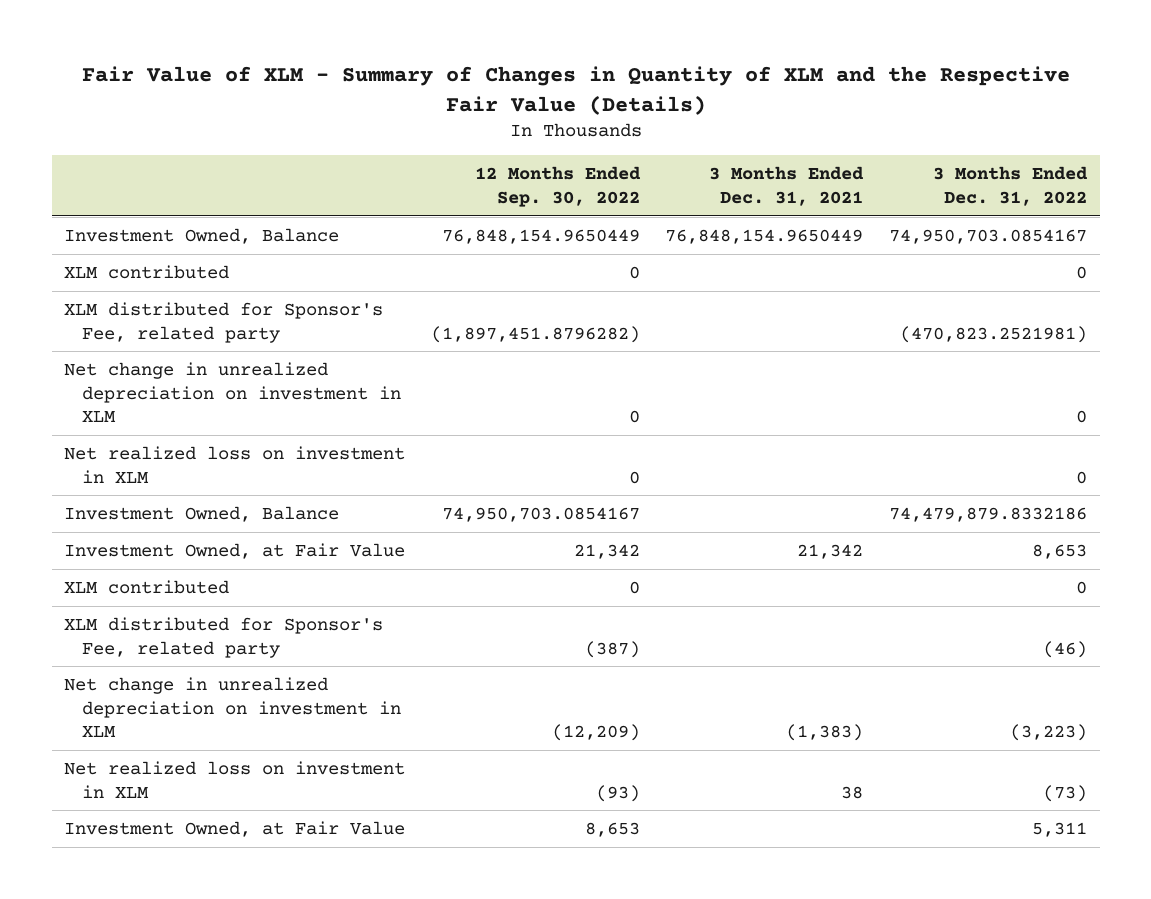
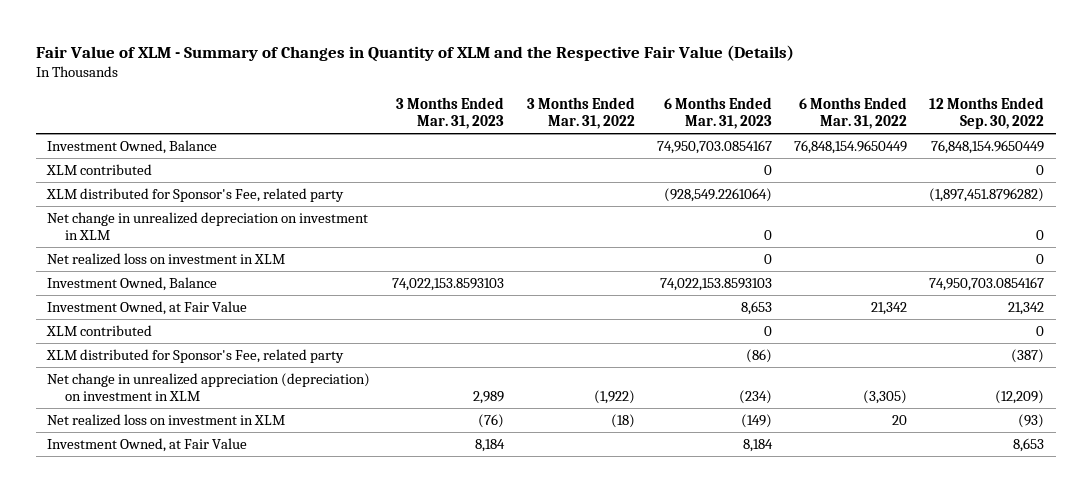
- | 12 Months Ended Sep. 30, 2022 | 3 Months Ended Dec. 31, 2021 | 3 Months Ended Dec. 31, 2022
+ | 3 Months Ended Mar. 31, 2023 | 3 Months Ended Mar. 31, 2022 | 6 Months Ended Mar. 31, 2023 | 6 Months Ended Mar. 31, 2022 | 12 Months Ended Sep. 30, 2022
- Net change in unrealized depreciation on investment in XLM | (12,209) | (1,383) | (3,223)
+ Net change in unrealized appreciation (depreciation) on investment in XLM | 2,989 | (1,922) | (234) | (3,305) | (12,209)

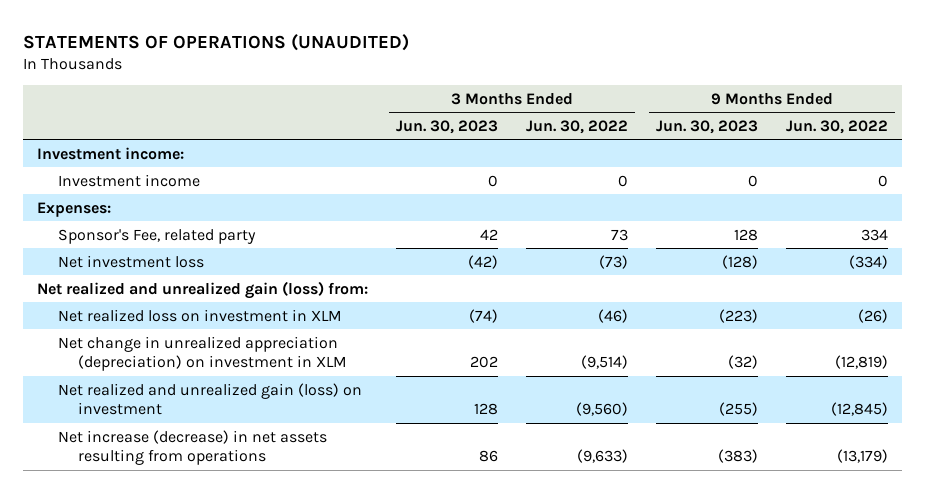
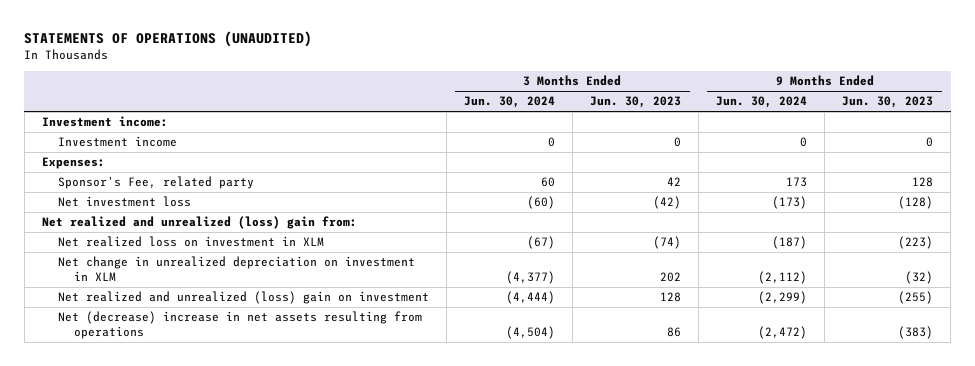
- | 3 Months Ended Jun. 30, 2023 | 3 Months Ended Jun. 30, 2022 | 9 Months Ended Jun. 30, 2023 | 9 Months Ended Jun. 30, 2022
+ | 3 Months Ended Jun. 30, 2024 | 3 Months Ended Jun. 30, 2023 | 9 Months Ended Jun. 30, 2024 | 9 Months Ended Jun. 30, 2023
- Net realized and unrealized gain (loss) from:
+ Net realized and unrealized (loss) gain from:
- Net change in unrealized appreciation (depreciation) on investment in XLM | 202 | (9,514) | (32) | (12,819)
- Net realized and unrealized gain (loss) on investment | 128 | (9,560) | (255) | (12,845)
- Net increase (decrease) in net assets resulting from operations | 86 | (9,633) | (383) | (13,179)
+ Net change in unrealized depreciation on investment in XLM | (4,377) | 202 | (2,112) | (32)
+ Net realized and unrealized (loss) gain on investment | (4,444) | 128 | (2,299) | (255)
+ Net (decrease) increase in net assets resulting from operations | (4,504) | 86 | (2,472) | (383)

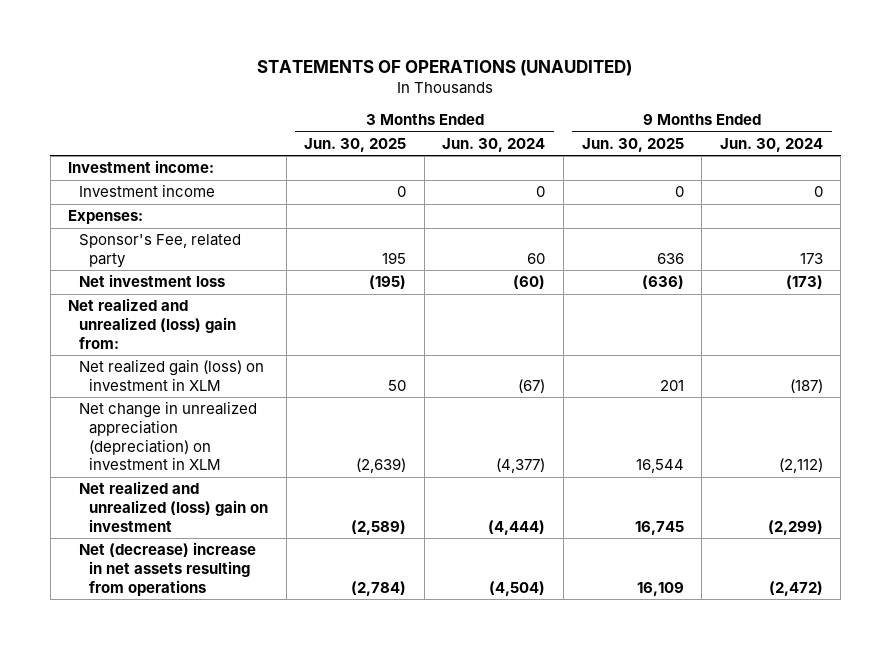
- | 3 Months Ended Jun. 30, 2024 | 3 Months Ended Jun. 30, 2023 | 9 Months Ended Jun. 30, 2024 | 9 Months Ended Jun. 30, 2023
+ | 3 Months Ended Jun. 30, 2025 | 3 Months Ended Jun. 30, 2024 | 9 Months Ended Jun. 30, 2025 | 9 Months Ended Jun. 30, 2024
- Net realized loss on investment in XLM | (67) | (74) | (187) | (223)
- Net change in unrealized depreciation on investment in XLM | (4,377) | 202 | (2,112) | (32)
+ Net realized gain (loss) on investment in XLM | 50 | (67) | 201 | (187)
+ Net change in unrealized appreciation (depreciation) on investment in XLM | (2,639) | (4,377) | 16,544 | (2,112)

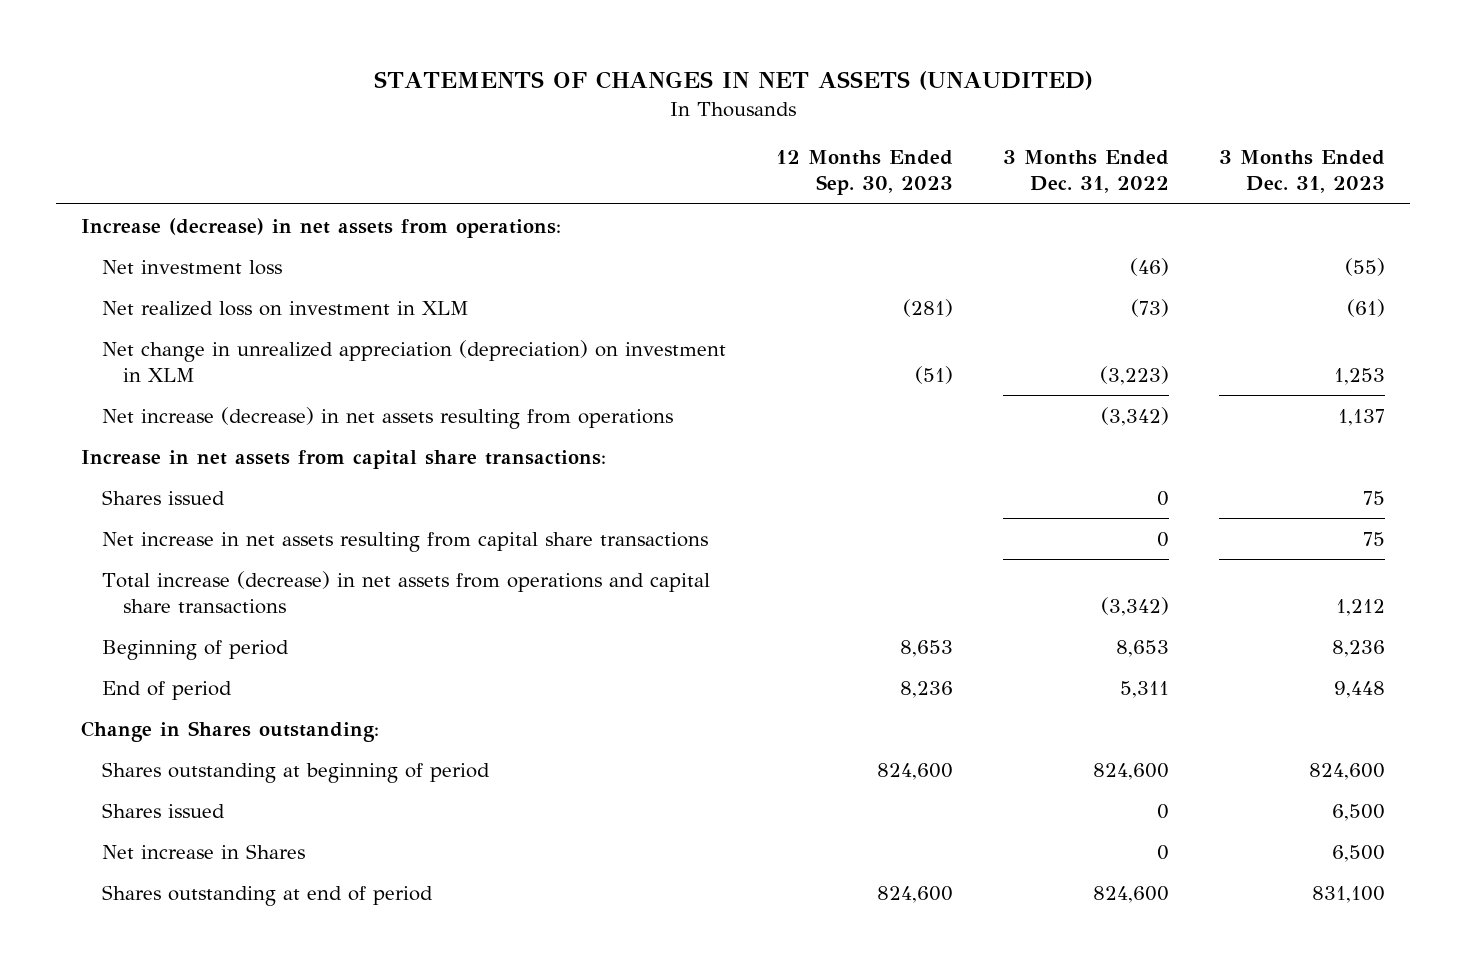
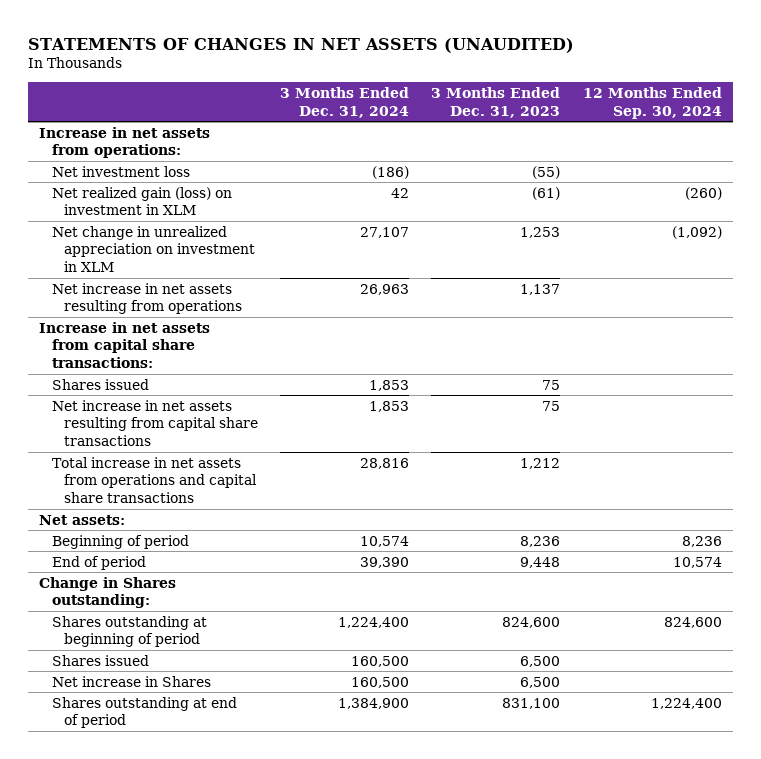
- | 12 Months Ended Sep. 30, 2023 | 3 Months Ended Dec. 31, 2022 | 3 Months Ended Dec. 31, 2023
+ | 3 Months Ended Dec. 31, 2024 | 3 Months Ended Dec. 31, 2023 | 12 Months Ended Sep. 30, 2024
- Increase (decrease) in net assets from operations:
+ Increase in net assets from operations:
- Net realized loss on investment in XLM | (281) | (73) | (61)
- Net change in unrealized appreciation (depreciation) on investment in XLM | (51) | (3,223) | 1,253
- Net increase (decrease) in net assets resulting from operations | | (3,342) | 1,137
+ Net realized gain (loss) on investment in XLM | 42 | (61) | (260)
+ Net change in unrealized appreciation on investment in XLM | 27,107 | 1,253 | (1,092)
+ Net increase in net assets resulting from operations | 26,963 | 1,137 |
- Total increase (decrease) in net assets from operations and capital share transactions | | (3,342) | 1,212
+ Total increase in net assets from operations and capital share transactions | 28,816 | 1,212 |
+ Net assets:

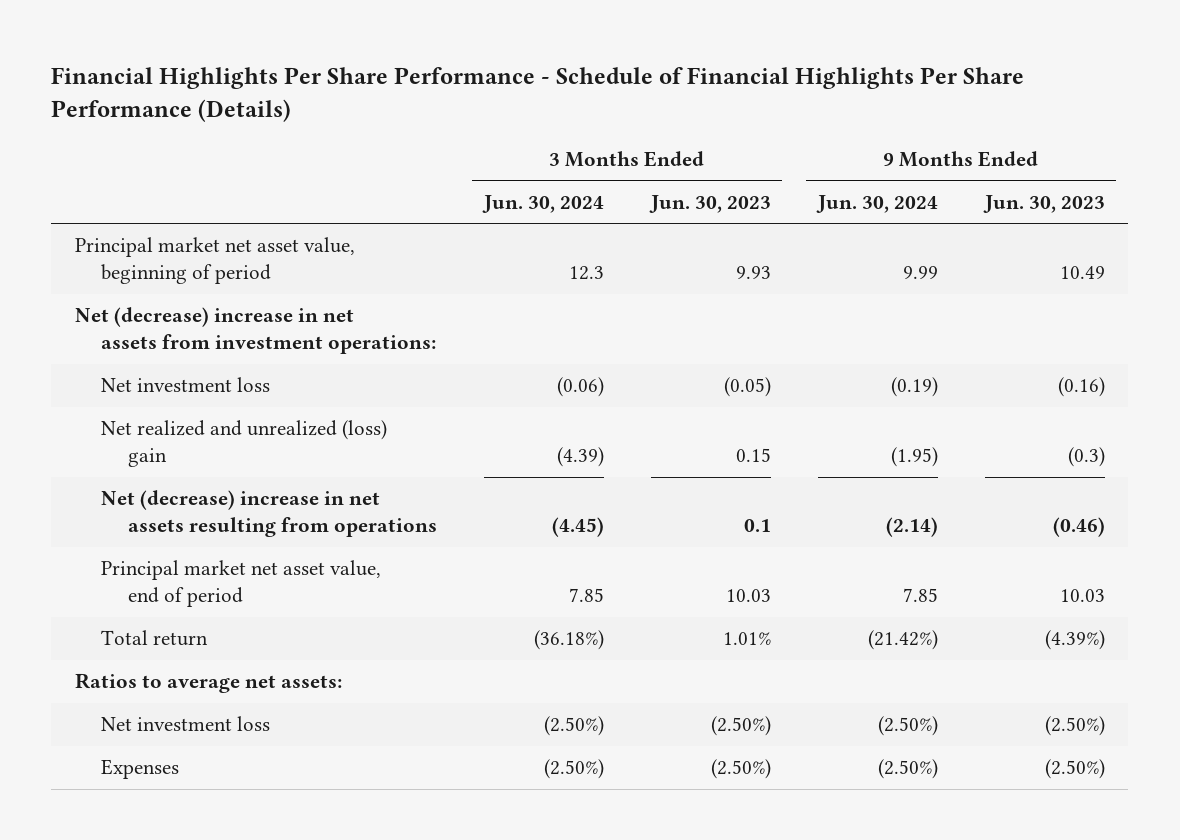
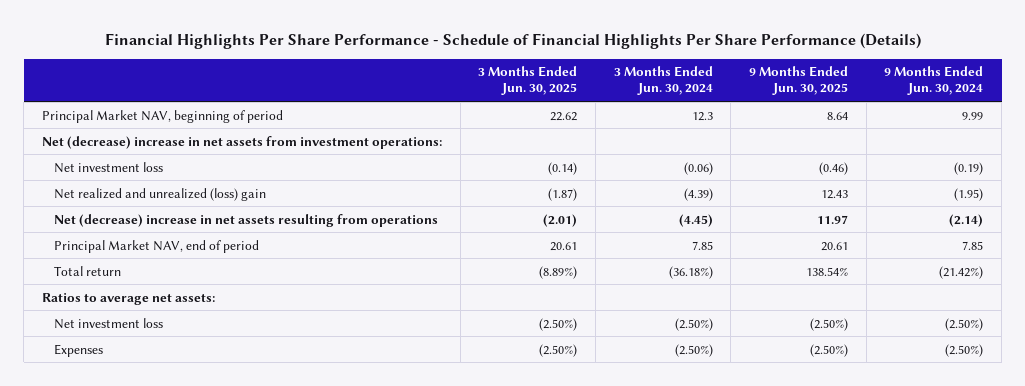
- | 3 Months Ended Jun. 30, 2024 | 3 Months Ended Jun. 30, 2023 | 9 Months Ended Jun. 30, 2024 | 9 Months Ended Jun. 30, 2023
+ | 3 Months Ended Jun. 30, 2025 | 3 Months Ended Jun. 30, 2024 | 9 Months Ended Jun. 30, 2025 | 9 Months Ended Jun. 30, 2024
- Principal market net asset value, beginning of period | 12.3 | 9.93 | 9.99 | 10.49
+ Principal Market NAV, beginning of period | 22.62 | 12.3 | 8.64 | 9.99
- Principal market net asset value, end of period | 7.85 | 10.03 | 7.85 | 10.03
+ Principal Market NAV, end of period | 20.61 | 7.85 | 20.61 | 7.85

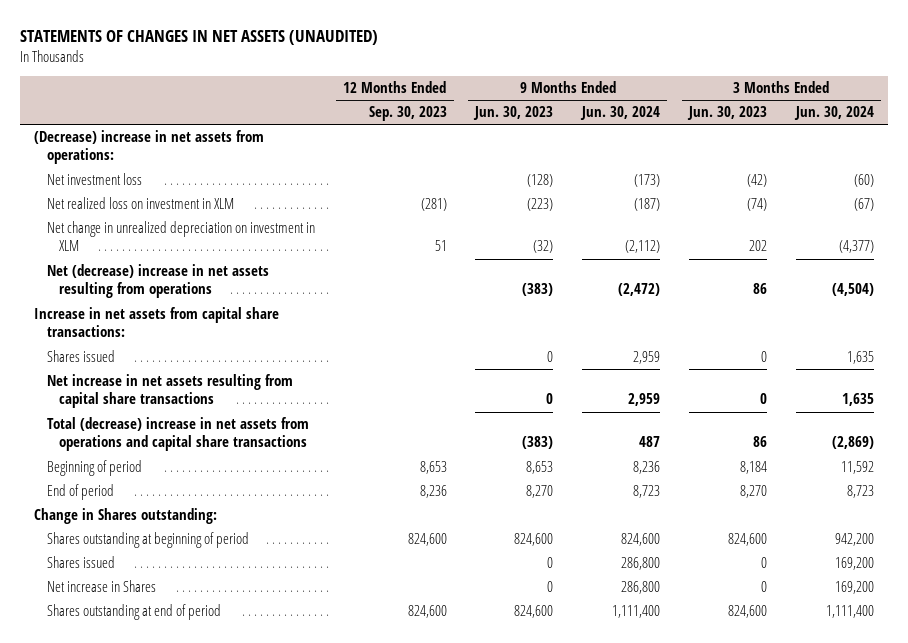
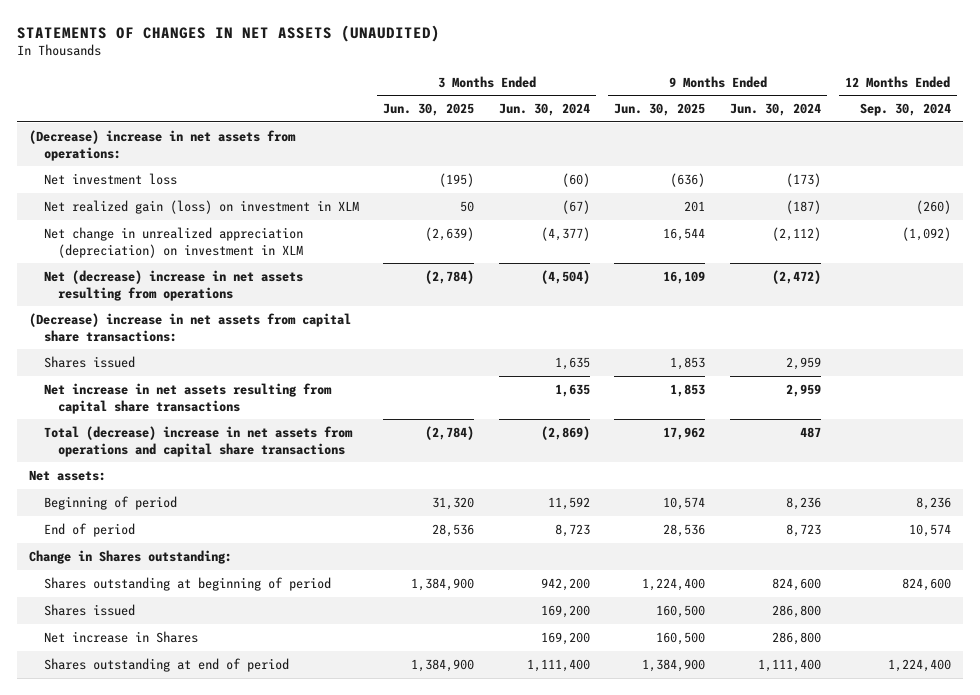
- | 12 Months Ended Sep. 30, 2023 | 9 Months Ended Jun. 30, 2023 | 9 Months Ended Jun. 30, 2024 | 3 Months Ended Jun. 30, 2023 | 3 Months Ended Jun. 30, 2024
+ | 3 Months Ended Jun. 30, 2025 | 3 Months Ended Jun. 30, 2024 | 9 Months Ended Jun. 30, 2025 | 9 Months Ended Jun. 30, 2024 | 12 Months Ended Sep. 30, 2024
- Net realized loss on investment in XLM | (281) | (223) | (187) | (74) | (67)
- Net change in unrealized depreciation on investment in XLM | 51 | (32) | (2,112) | 202 | (4,377)
+ Net realized gain (loss) on investment in XLM | 50 | (67) | 201 | (187) | (260)
+ Net change in unrealized appreciation (depreciation) on investment in XLM | (2,639) | (4,377) | 16,544 | (2,112) | (1,092)
- Increase in net assets from capital share transactions:
+ (Decrease) increase in net assets from capital share transactions:
+ Net assets:

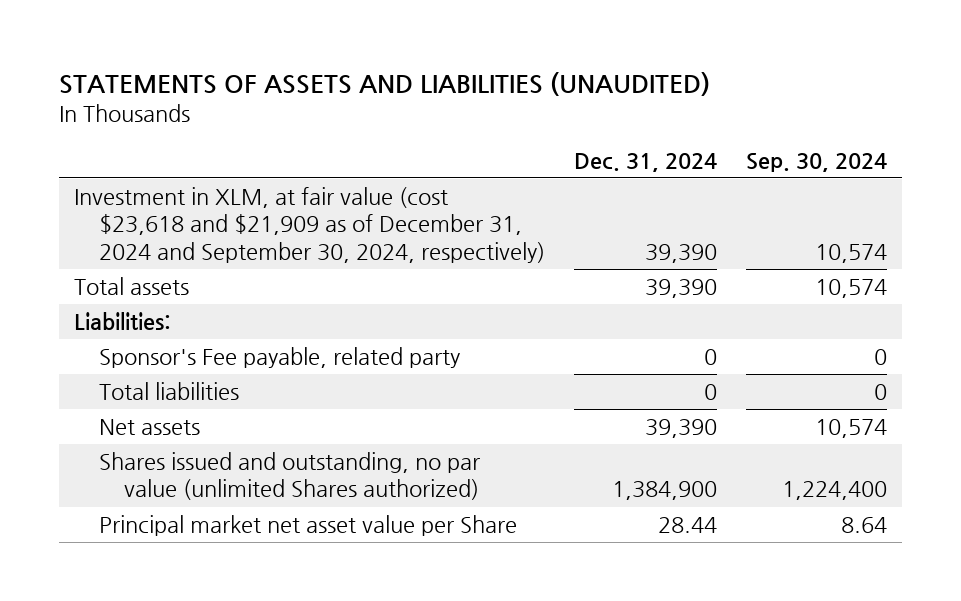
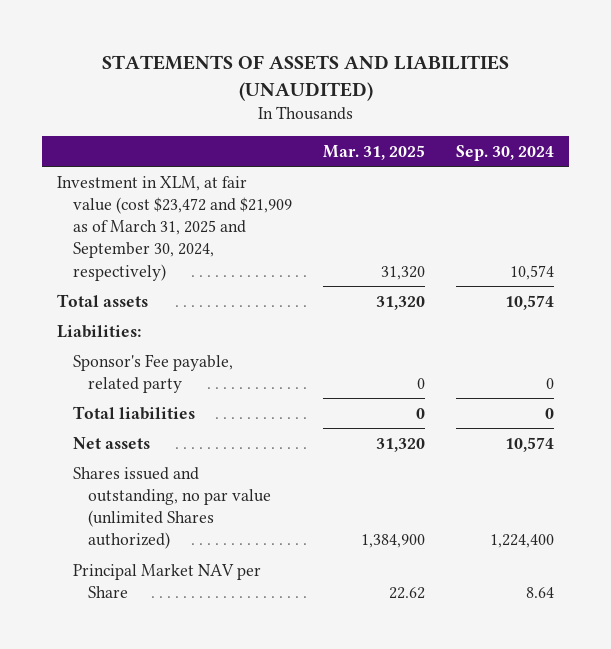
- | Dec. 31, 2024 | Sep. 30, 2024
+ | Mar. 31, 2025 | Sep. 30, 2024
- Investment in XLM, at fair value (cost $23,618 and $21,909 as of December 31, 2024 and September 30, 2024, respectively) | 39,390 | 10,574
+ Investment in XLM, at fair value (cost $23,472 and $21,909 as of March 31, 2025 and September 30, 2024, respectively) | 31,320 | 10,574
- Principal market net asset value per Share | 28.44 | 8.64
+ Principal Market NAV per Share | 22.62 | 8.64

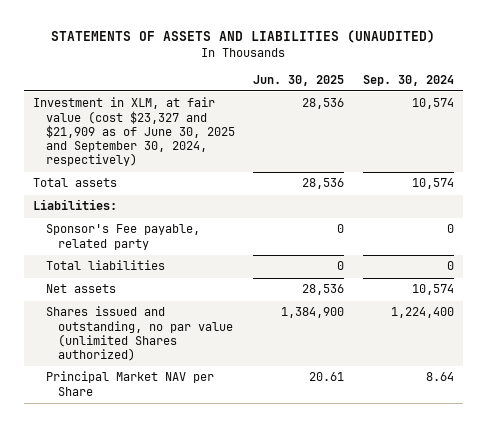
- | Mar. 31, 2025 | Sep. 30, 2024
+ | Jun. 30, 2025 | Sep. 30, 2024
- Investment in XLM, at fair value (cost $23,472 and $21,909 as of March 31, 2025 and September 30, 2024, respectively) | 31,320 | 10,574
+ Investment in XLM, at fair value (cost $23,327 and $21,909 as of June 30, 2025 and September 30, 2024, respectively) | 28,536 | 10,574

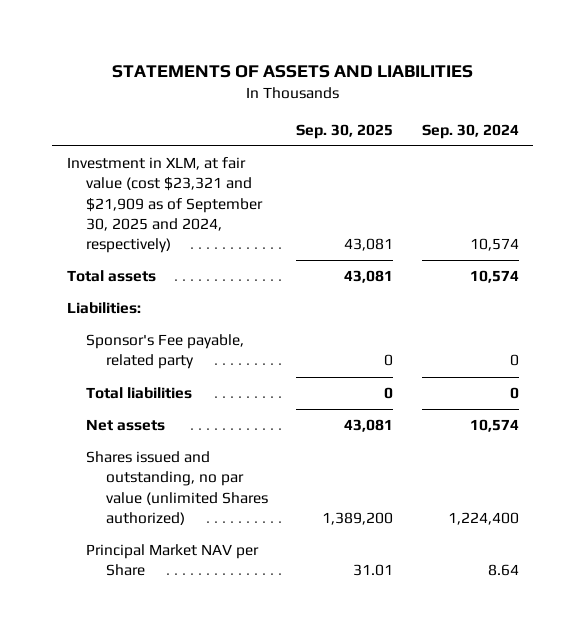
- STATEMENTS OF ASSETS AND LIABILITIES (UNAUDITED)
+ STATEMENTS OF ASSETS AND LIABILITIES
- | Jun. 30, 2025 | Sep. 30, 2024
+ | Sep. 30, 2025 | Sep. 30, 2024
- Investment in XLM, at fair value (cost $23,327 and $21,909 as of June 30, 2025 and September 30, 2024, respectively) | 28,536 | 10,574
+ Investment in XLM, at fair value (cost $23,321 and $21,909 as of September 30, 2025 and 2024, respectively) | 43,081 | 10,574

